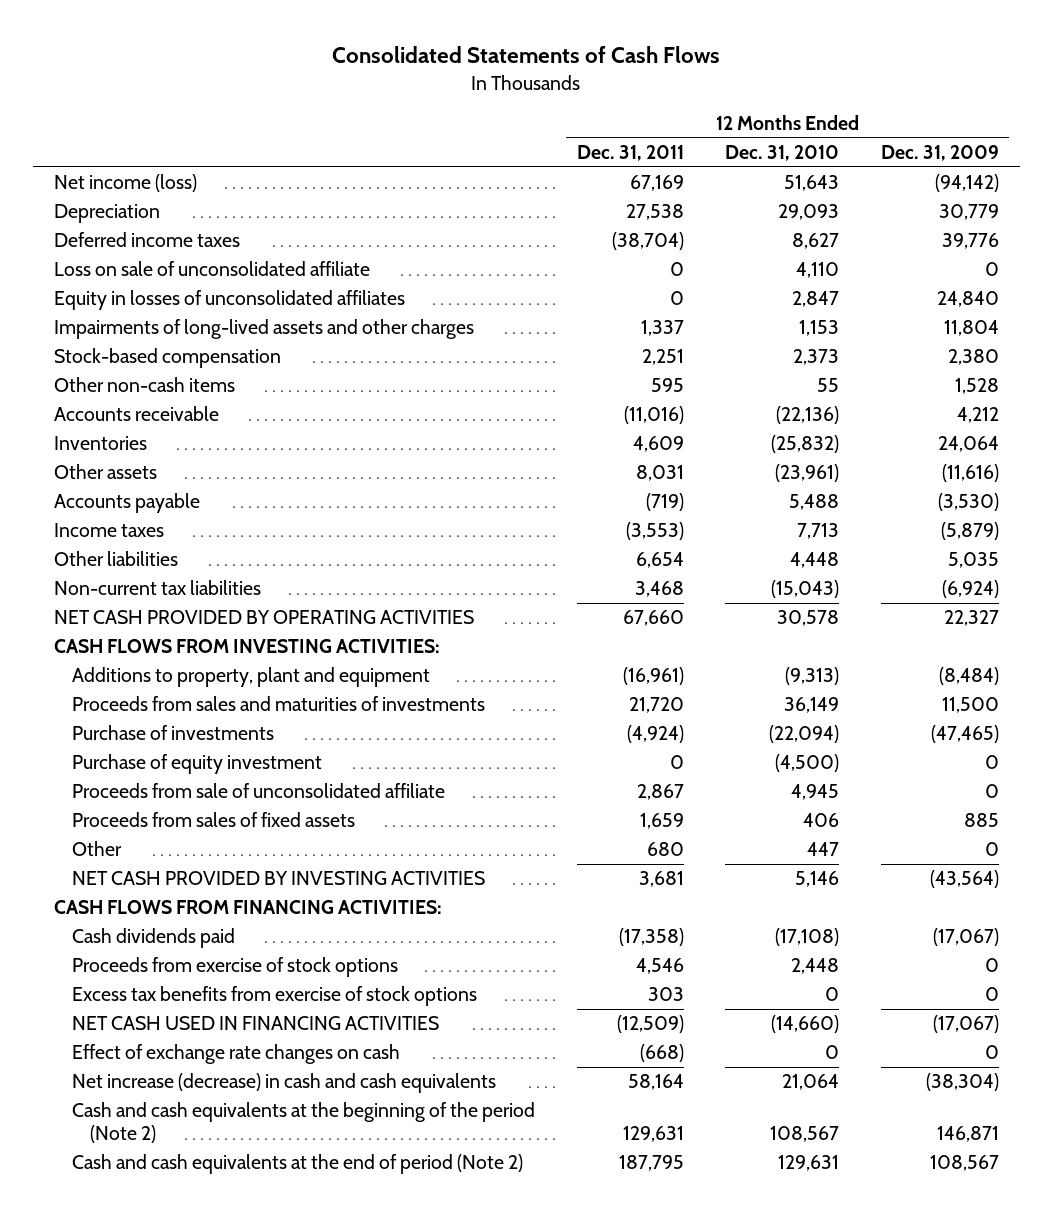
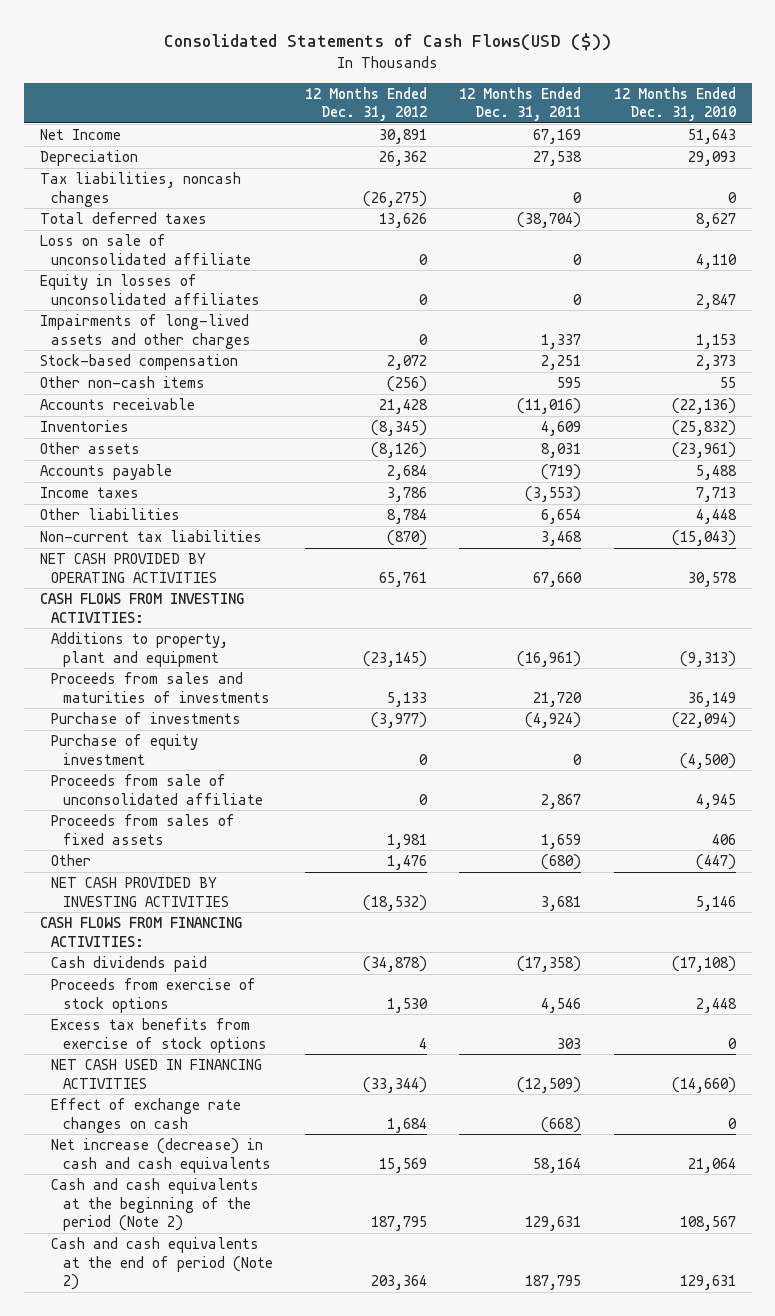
- Consolidated Statements of Cash Flows
+ Consolidated Statements of Cash Flows(USD ($))
- | 12 Months Ended Dec. 31, 2011 | 12 Months Ended Dec. 31, 2010 | 12 Months Ended Dec. 31, 2009
+ | 12 Months Ended Dec. 31, 2012 | 12 Months Ended Dec. 31, 2011 | 12 Months Ended Dec. 31, 2010
- Net income (loss) | 67,169 | 51,643 | (94,142)
+ Net Income | 30,891 | 67,169 | 51,643
- Deferred income taxes | (38,704) | 8,627 | 39,776
+ Tax liabilities, noncash changes | (26,275) | 0 | 0
+ Total deferred taxes | 13,626 | (38,704) | 8,627
- Other | 680 | 447 | 0
+ Other | 1,476 | (680) | (447)

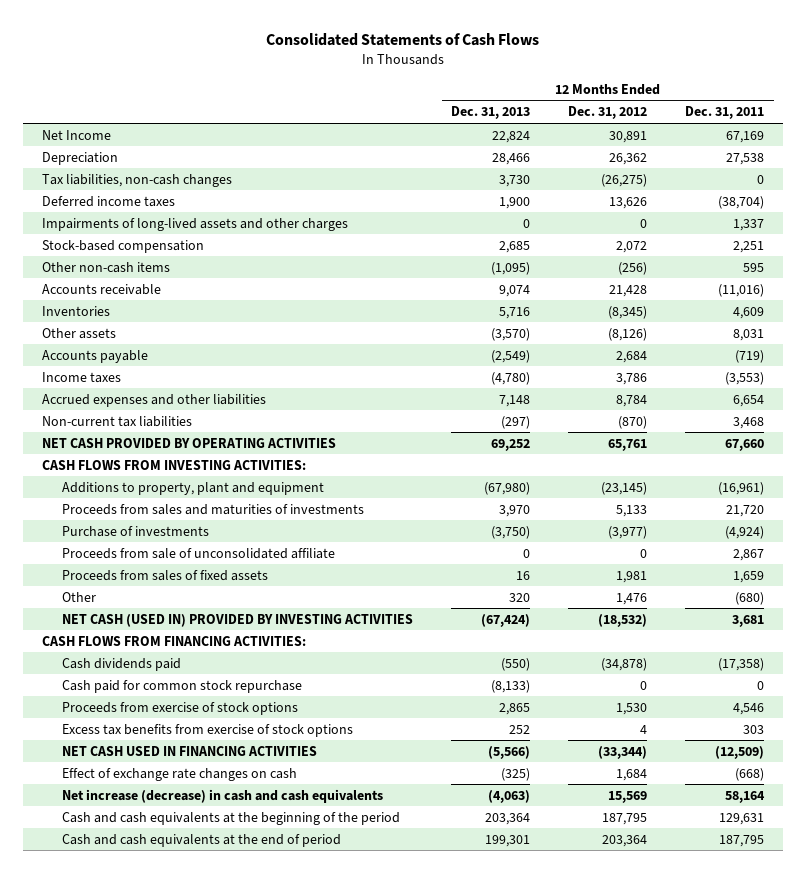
- Consolidated Statements of Cash Flows(USD ($))
+ Consolidated Statements of Cash Flows
- | 12 Months Ended Dec. 31, 2012 | 12 Months Ended Dec. 31, 2011 | 12 Months Ended Dec. 31, 2010
+ | 12 Months Ended Dec. 31, 2013 | 12 Months Ended Dec. 31, 2012 | 12 Months Ended Dec. 31, 2011
- Tax liabilities, noncash changes | (26,275) | 0 | 0
- Total deferred taxes | 13,626 | (38,704) | 8,627
- Loss on sale of unconsolidated affiliate | 0 | 0 | 4,110
- Equity in losses of unconsolidated affiliates | 0 | 0 | 2,847
+ Tax liabilities, non-cash changes | 3,730 | (26,275) | 0
+ Deferred income taxes | 1,900 | 13,626 | (38,704)
- Other liabilities | 8,784 | 6,654 | 4,448
+ Accrued expenses and other liabilities | 7,148 | 8,784 | 6,654
- Purchase of equity investment | 0 | 0 | (4,500)
- NET CASH PROVIDED BY INVESTING ACTIVITIES | (18,532) | 3,681 | 5,146
+ NET CASH (USED IN) PROVIDED BY INVESTING ACTIVITIES | (67,424) | (18,532) | 3,681
+ Cash paid for common stock repurchase | (8,133) | 0 | 0
- Cash and cash equivalents at the beginning of the period (Note 2) | 187,795 | 129,631 | 108,567
- Cash and cash equivalents at the end of period (Note 2) | 203,364 | 187,795 | 129,631
+ Cash and cash equivalents at the beginning of the period | 203,364 | 187,795 | 129,631
+ Cash and cash equivalents at the end of period | 199,301 | 203,364 | 187,795

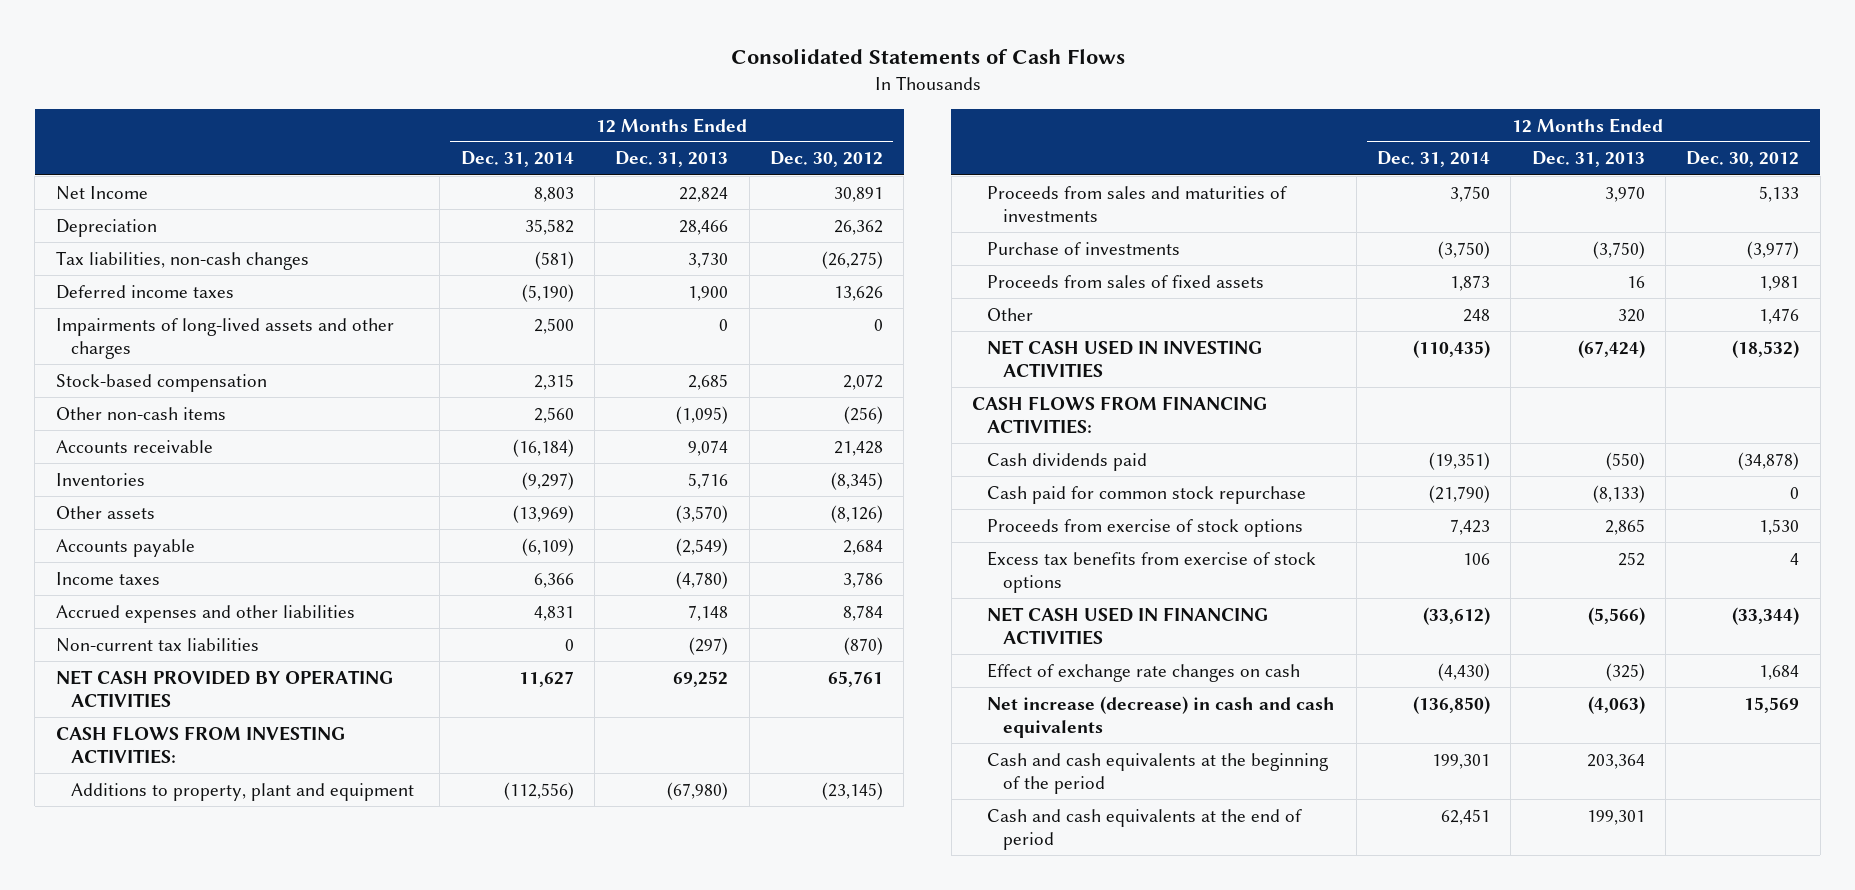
- | 12 Months Ended Dec. 31, 2013 | 12 Months Ended Dec. 31, 2012 | 12 Months Ended Dec. 31, 2011
+ | 12 Months Ended Dec. 31, 2014 | 12 Months Ended Dec. 31, 2013 | 12 Months Ended Dec. 30, 2012
- Proceeds from sale of unconsolidated affiliate | 0 | 0 | 2,867
- NET CASH (USED IN) PROVIDED BY INVESTING ACTIVITIES | (67,424) | (18,532) | 3,681
+ NET CASH USED IN INVESTING ACTIVITIES | (110,435) | (67,424) | (18,532)

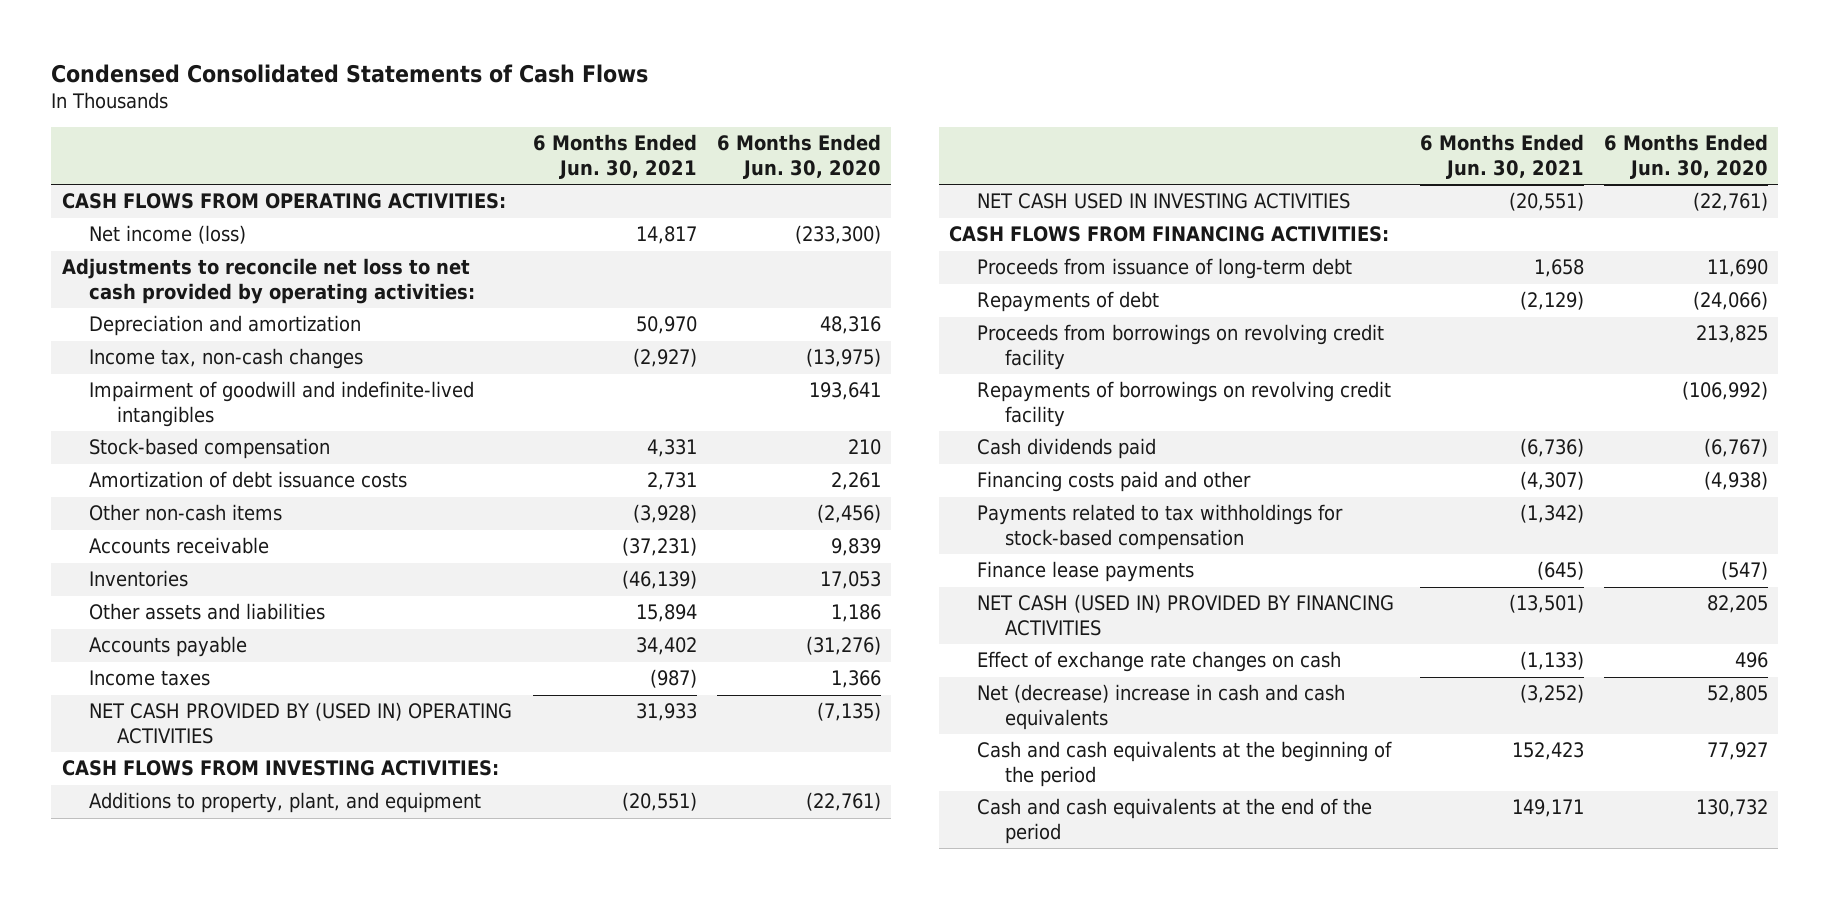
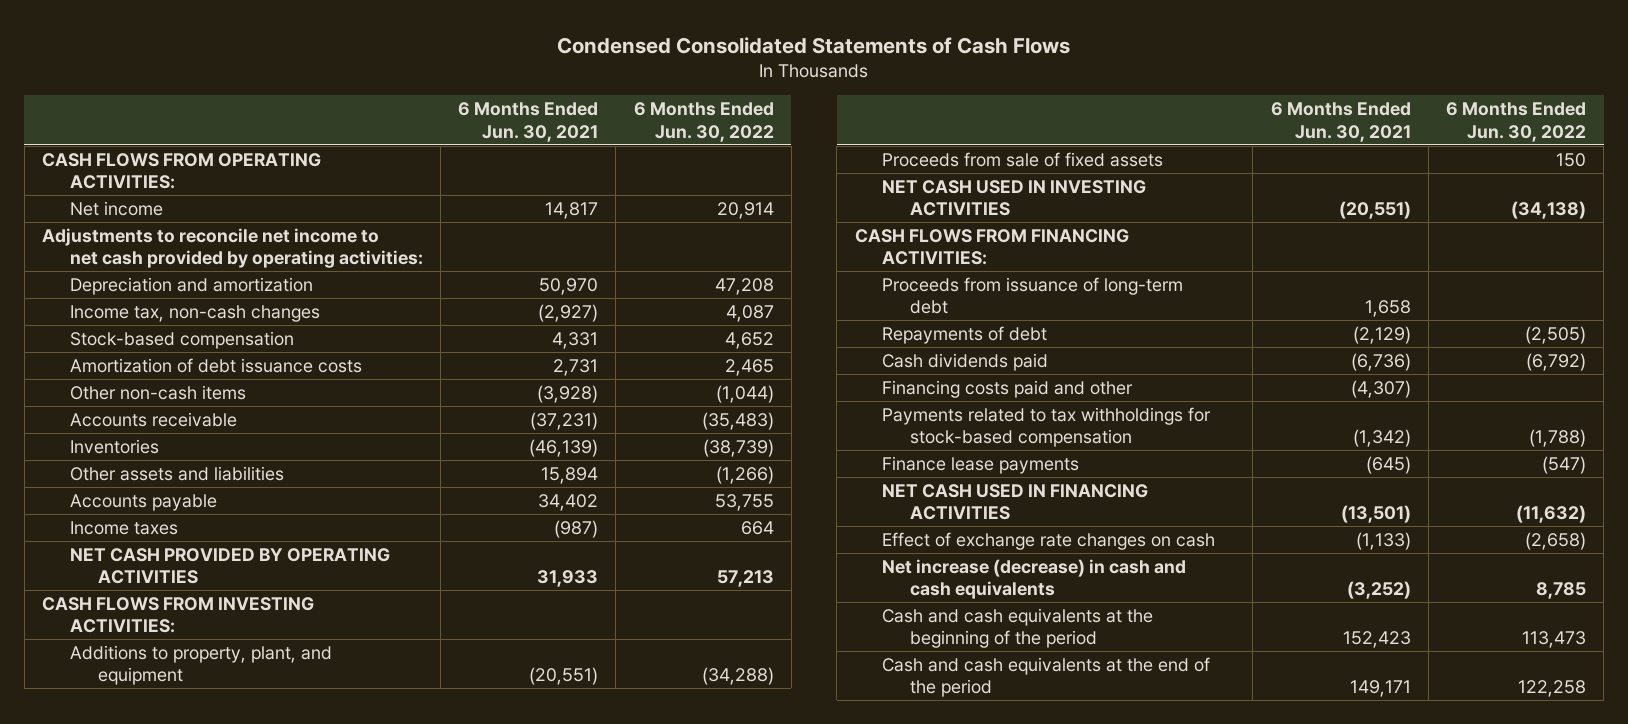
- | 6 Months Ended Jun. 30, 2021 | 6 Months Ended Jun. 30, 2020
+ | 6 Months Ended Jun. 30, 2021 | 6 Months Ended Jun. 30, 2022
- Net income (loss) | 14,817 | (233,300)
- Adjustments to reconcile net loss to net cash provided by operating activities:
+ Net income | 14,817 | 20,914
+ Adjustments to reconcile net income to net cash provided by operating activities:
- Impairment of goodwill and indefinite-lived intangibles | | 193,641
- NET CASH PROVIDED BY (USED IN) OPERATING ACTIVITIES | 31,933 | (7,135)
+ NET CASH PROVIDED BY OPERATING ACTIVITIES | 31,933 | 57,213
+ Proceeds from sale of fixed assets | | 150
- Proceeds from borrowings on revolving credit facility | | 213,825
- Repayments of borrowings on revolving credit facility | | (106,992)
- NET CASH (USED IN) PROVIDED BY FINANCING ACTIVITIES | (13,501) | 82,205
+ NET CASH USED IN FINANCING ACTIVITIES | (13,501) | (11,632)
- Net (decrease) increase in cash and cash equivalents | (3,252) | 52,805
+ Net increase (decrease) in cash and cash equivalents | (3,252) | 8,785

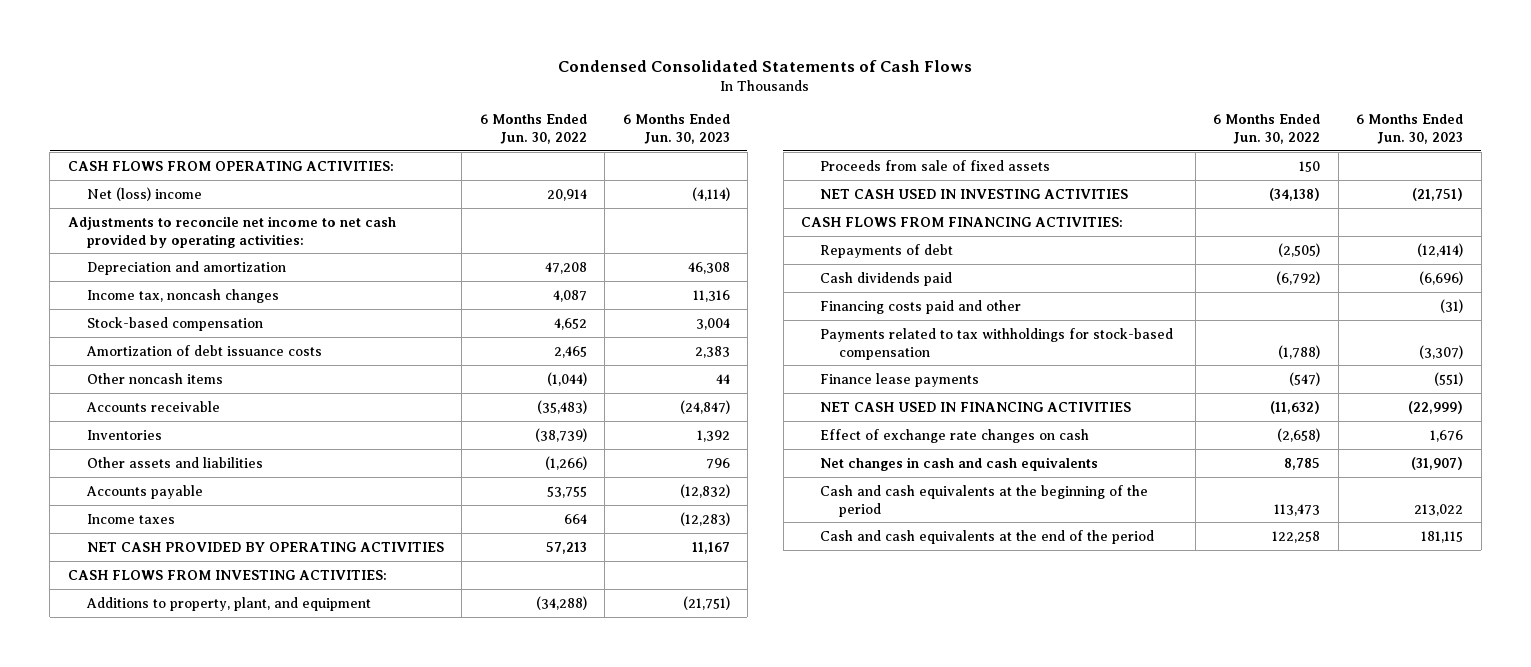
- | 6 Months Ended Jun. 30, 2021 | 6 Months Ended Jun. 30, 2022
+ | 6 Months Ended Jun. 30, 2022 | 6 Months Ended Jun. 30, 2023
- Net income | 14,817 | 20,914
+ Net (loss) income | 20,914 | (4,114)
- Income tax, non-cash changes | (2,927) | 4,087
+ Income tax, noncash changes | 4,087 | 11,316
- Other non-cash items | (3,928) | (1,044)
+ Other noncash items | (1,044) | 44
- Proceeds from issuance of long-term debt | 1,658 |
- Net increase (decrease) in cash and cash equivalents | (3,252) | 8,785
+ Net changes in cash and cash equivalents | 8,785 | (31,907)

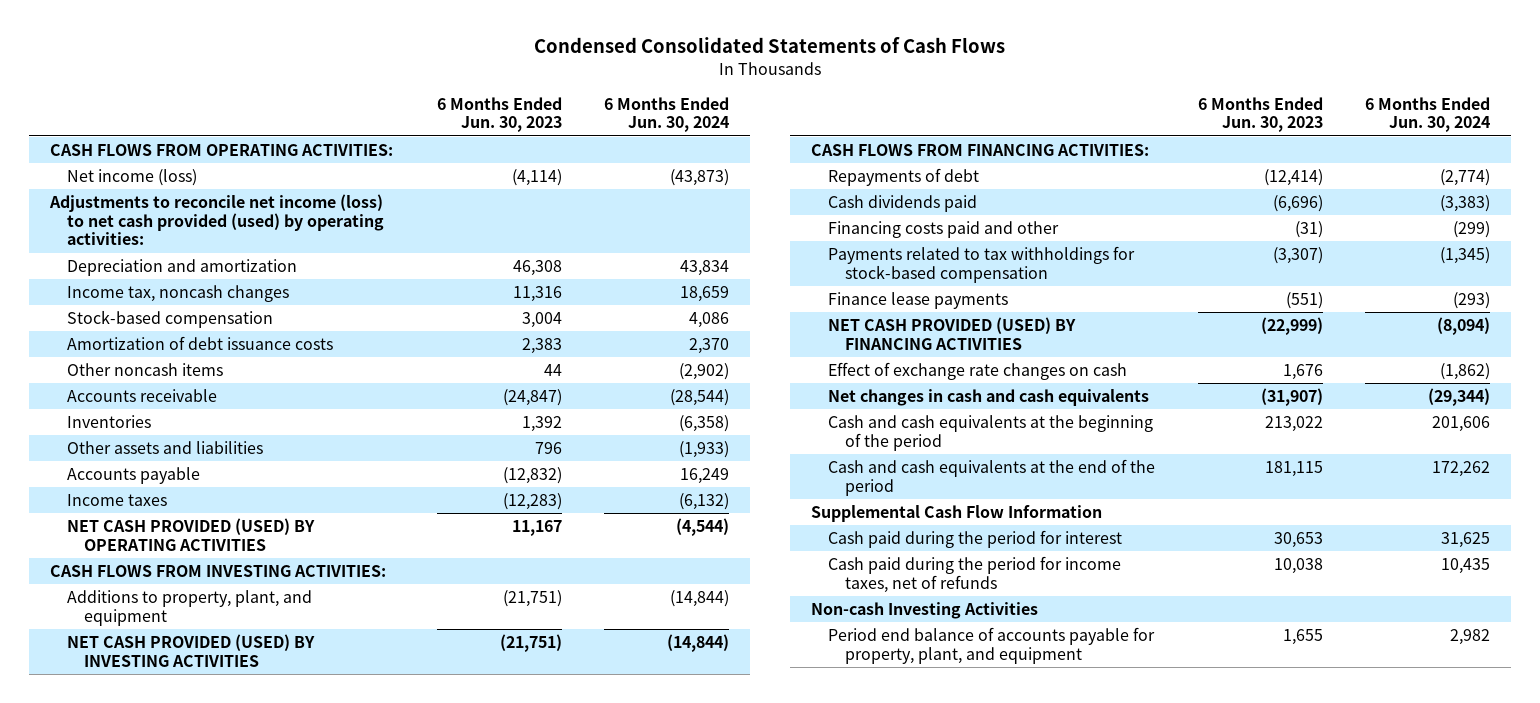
- | 6 Months Ended Jun. 30, 2022 | 6 Months Ended Jun. 30, 2023
+ | 6 Months Ended Jun. 30, 2023 | 6 Months Ended Jun. 30, 2024
- Net (loss) income | 20,914 | (4,114)
- Adjustments to reconcile net income to net cash provided by operating activities:
+ Net income (loss) | (4,114) | (43,873)
+ Adjustments to reconcile net income (loss) to net cash provided (used) by operating activities:
- NET CASH PROVIDED BY OPERATING ACTIVITIES | 57,213 | 11,167
+ NET CASH PROVIDED (USED) BY OPERATING ACTIVITIES | 11,167 | (4,544)
- Proceeds from sale of fixed assets | 150 |
- NET CASH USED IN INVESTING ACTIVITIES | (34,138) | (21,751)
+ NET CASH PROVIDED (USED) BY INVESTING ACTIVITIES | (21,751) | (14,844)
- NET CASH USED IN FINANCING ACTIVITIES | (11,632) | (22,999)
+ NET CASH PROVIDED (USED) BY FINANCING ACTIVITIES | (22,999) | (8,094)
+ Supplemental Cash Flow Information
+ Cash paid during the period for interest | 30,653 | 31,625
+ Cash paid during the period for income taxes, net of refunds | 10,038 | 10,435
+ Non-cash Investing Activities
+ Period end balance of accounts payable for property, plant, and equipment | 1,655 | 2,982

